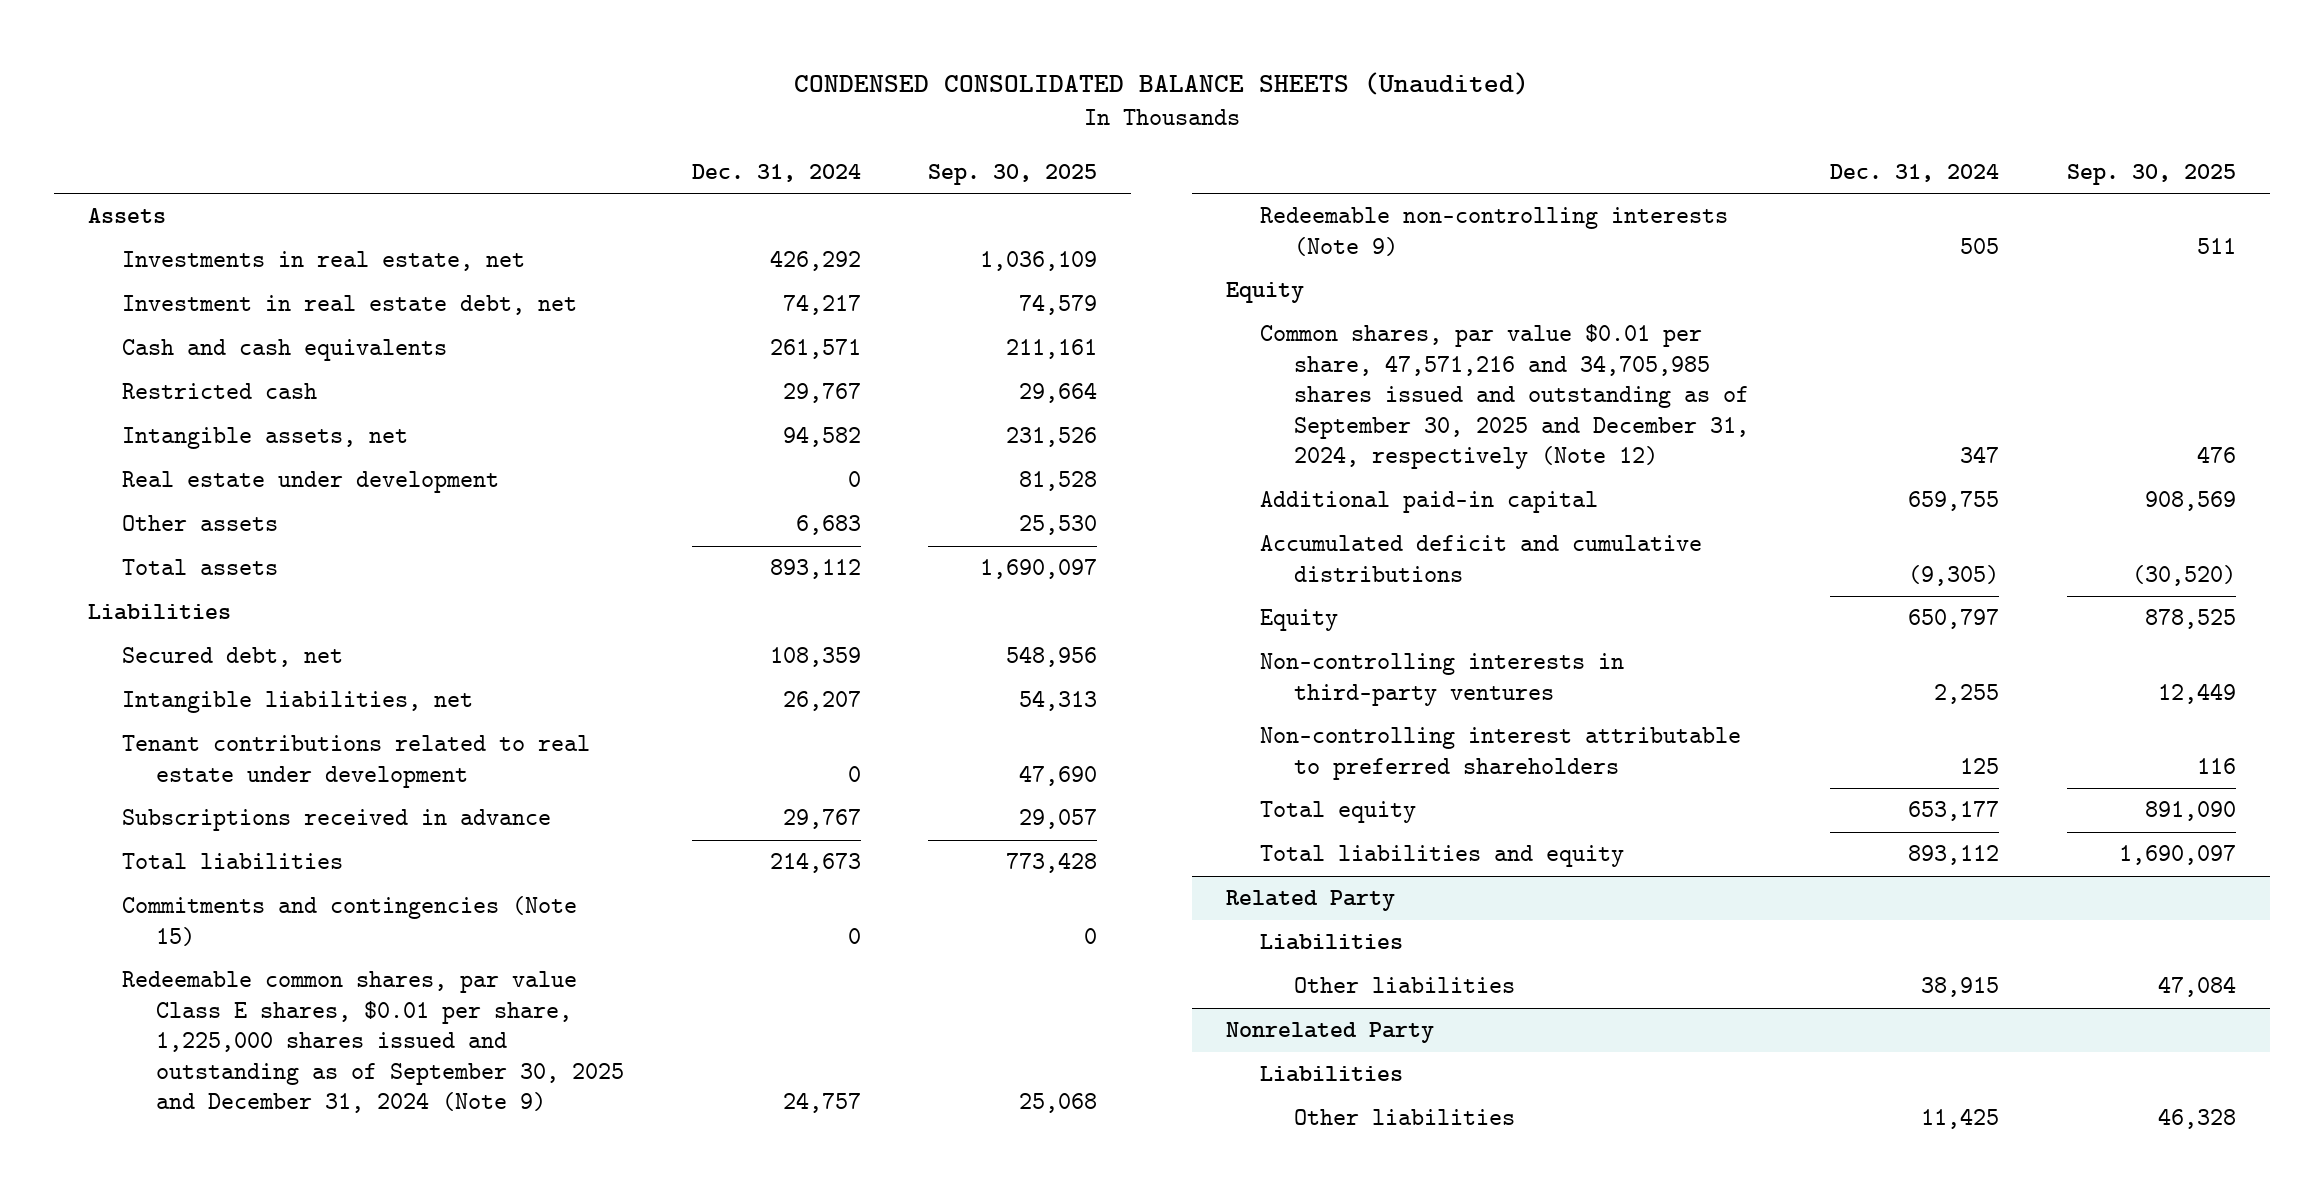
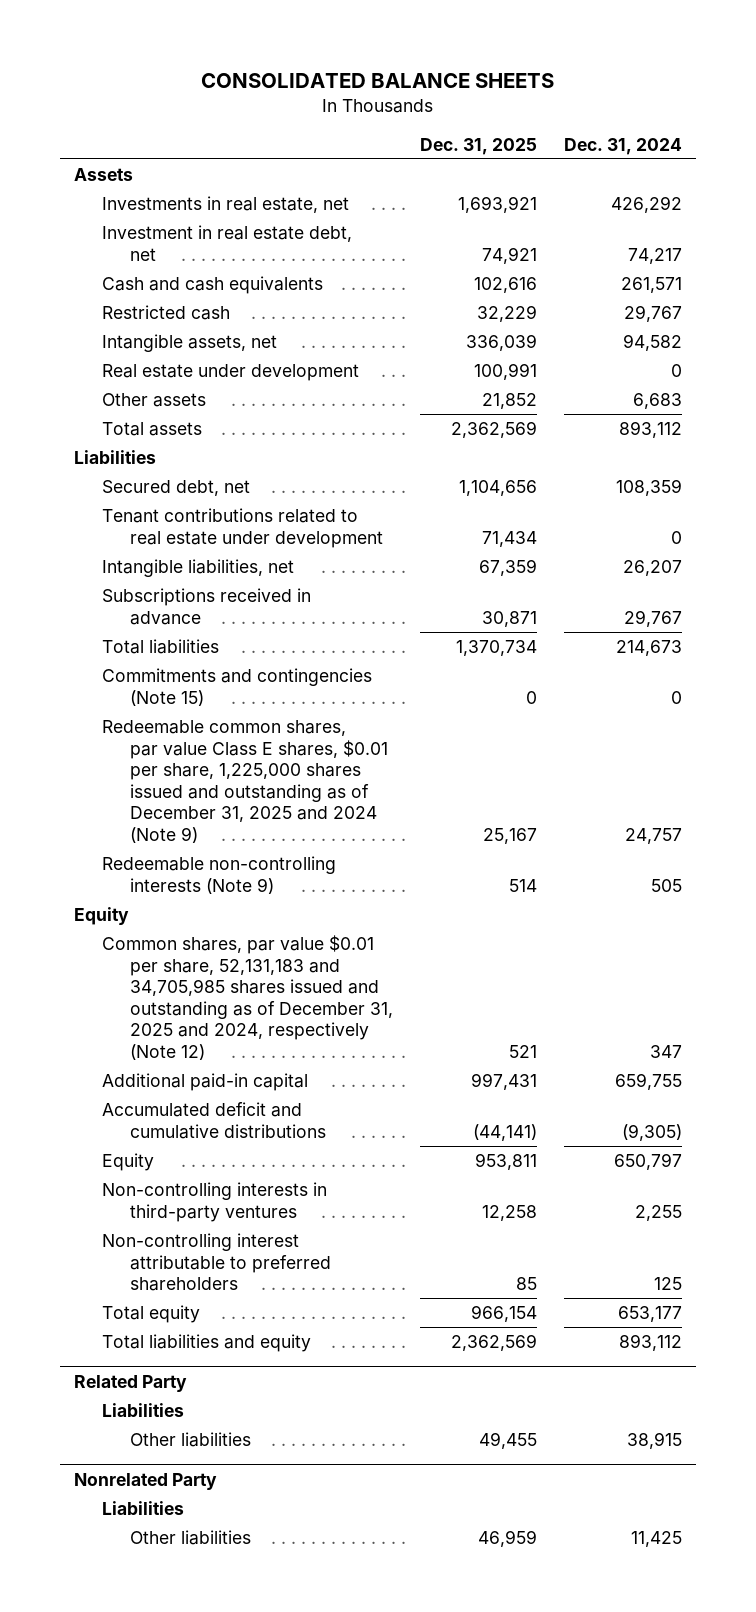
- CONDENSED CONSOLIDATED BALANCE SHEETS (Unaudited)
+ CONSOLIDATED BALANCE SHEETS
- | Dec. 31, 2024 | Sep. 30, 2025
+ | Dec. 31, 2025 | Dec. 31, 2024
moved down: Intangible liabilities, net | 67,359 | 26,207
- Redeemable common shares, par value Class E shares, $0.01 per share, 1,225,000 shares issued and outstanding as of September 30, 2025 and December 31, 2024 (Note 9) | 24,757 | 25,068
+ Redeemable common shares, par value Class E shares, $0.01 per share, 1,225,000 shares issued and outstanding as of December 31, 2025 and 2024 (Note 9) | 25,167 | 24,757
- Common shares, par value $0.01 per share, 47,571,216 and 34,705,985 shares issued and outstanding as of September 30, 2025 and December 31, 2024, respectively (Note 12) | 347 | 476
+ Common shares, par value $0.01 per share, 52,131,183 and 34,705,985 shares issued and outstanding as of December 31, 2025 and 2024, respectively (Note 12) | 521 | 347

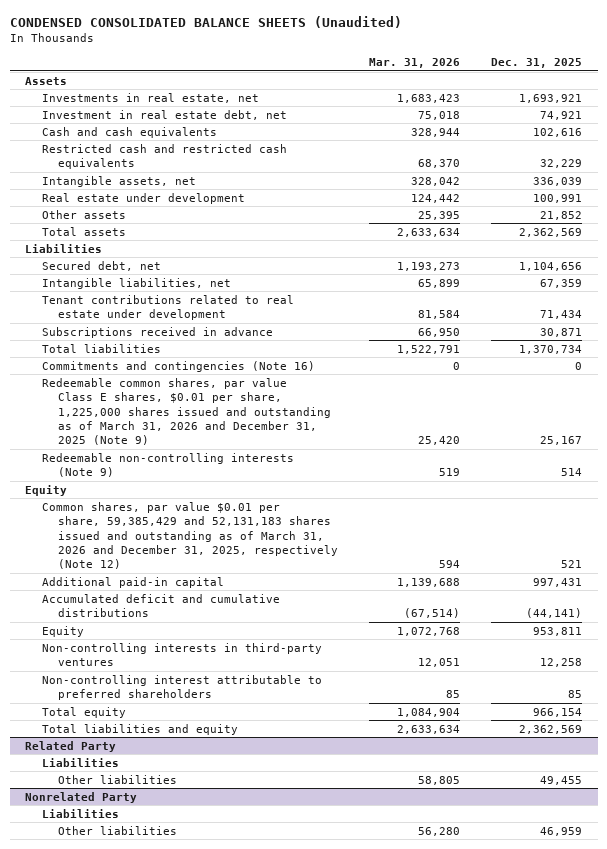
- CONSOLIDATED BALANCE SHEETS
+ CONDENSED CONSOLIDATED BALANCE SHEETS (Unaudited)
- | Dec. 31, 2025 | Dec. 31, 2024
+ | Mar. 31, 2026 | Dec. 31, 2025
- Restricted cash | 32,229 | 29,767
+ Restricted cash and restricted cash equivalents | 68,370 | 32,229
moved down: Tenant contributions related to real estate under development | 81,584 | 71,434
- Commitments and contingencies (Note 15) | 0 | 0
- Redeemable common shares, par value Class E shares, $0.01 per share, 1,225,000 shares issued and outstanding as of December 31, 2025 and 2024 (Note 9) | 25,167 | 24,757
+ Commitments and contingencies (Note 16) | 0 | 0
+ Redeemable common shares, par value Class E shares, $0.01 per share, 1,225,000 shares issued and outstanding as of March 31, 2026 and December 31, 2025 (Note 9) | 25,420 | 25,167
- Common shares, par value $0.01 per share, 52,131,183 and 34,705,985 shares issued and outstanding as of December 31, 2025 and 2024, respectively (Note 12) | 521 | 347
+ Common shares, par value $0.01 per share, 59,385,429 and 52,131,183 shares issued and outstanding as of March 31, 2026 and December 31, 2025, respectively (Note 12) | 594 | 521

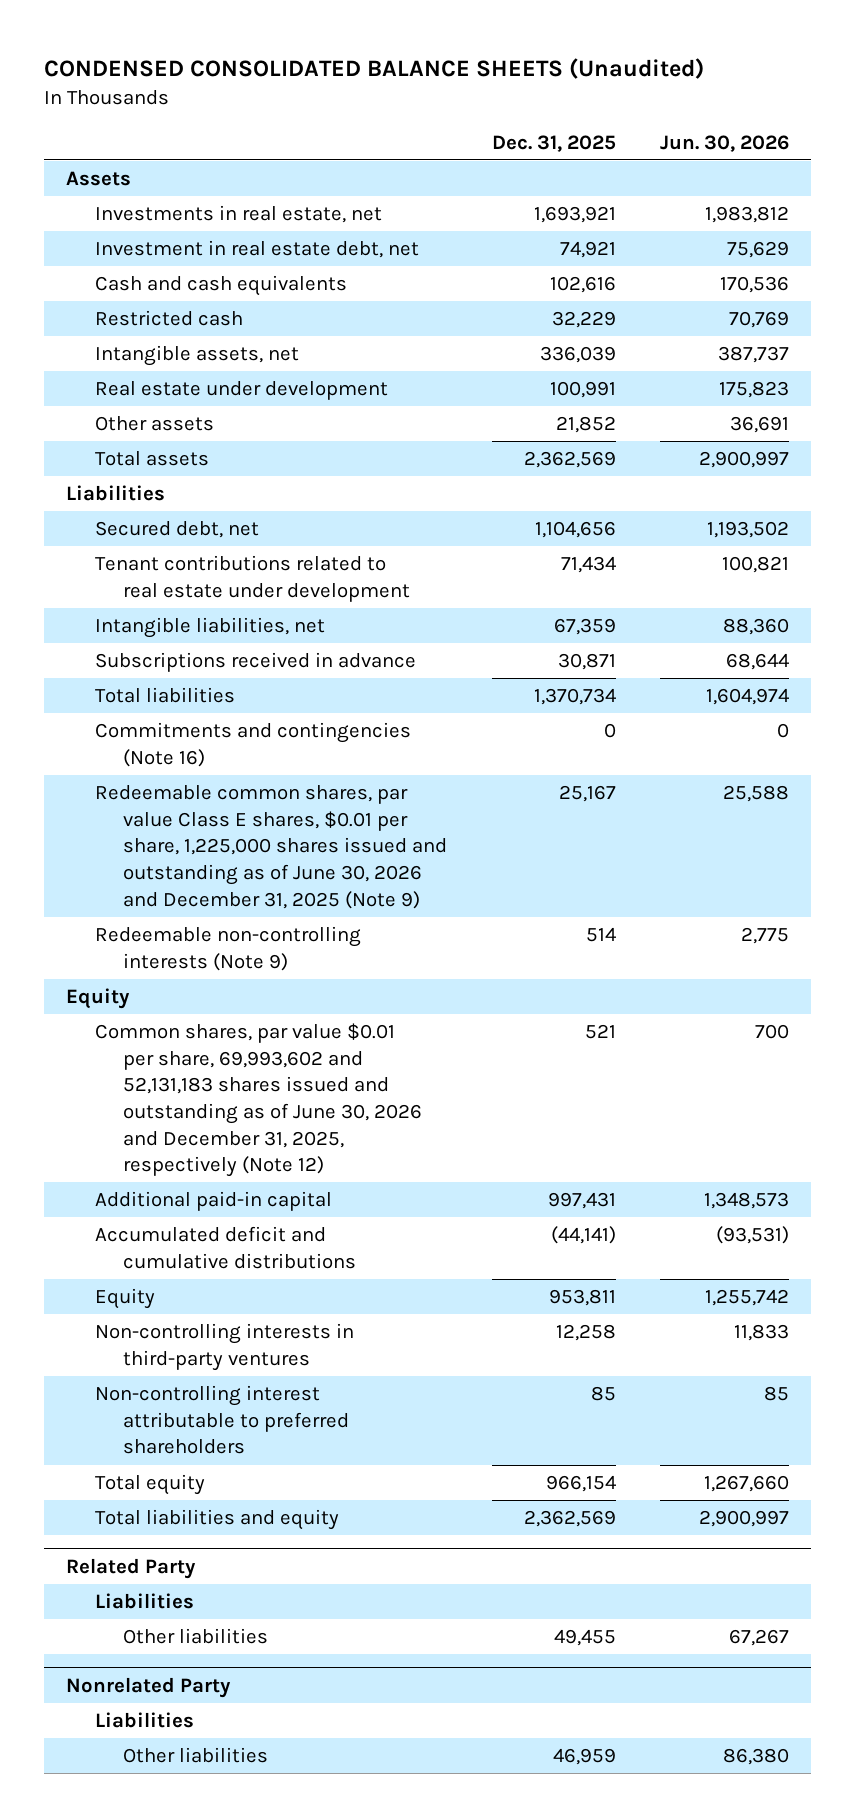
- | Mar. 31, 2026 | Dec. 31, 2025
+ | Dec. 31, 2025 | Jun. 30, 2026
- Restricted cash and restricted cash equivalents | 68,370 | 32,229
+ Restricted cash | 32,229 | 70,769
moved down: Intangible liabilities, net | 67,359 | 88,360
- Redeemable common shares, par value Class E shares, $0.01 per share, 1,225,000 shares issued and outstanding as of March 31, 2026 and December 31, 2025 (Note 9) | 25,420 | 25,167
+ Redeemable common shares, par value Class E shares, $0.01 per share, 1,225,000 shares issued and outstanding as of June 30, 2026 and December 31, 2025 (Note 9) | 25,167 | 25,588
- Common shares, par value $0.01 per share, 59,385,429 and 52,131,183 shares issued and outstanding as of March 31, 2026 and December 31, 2025, respectively (Note 12) | 594 | 521
+ Common shares, par value $0.01 per share, 69,993,602 and 52,131,183 shares issued and outstanding as of June 30, 2026 and December 31, 2025, respectively (Note 12) | 521 | 700

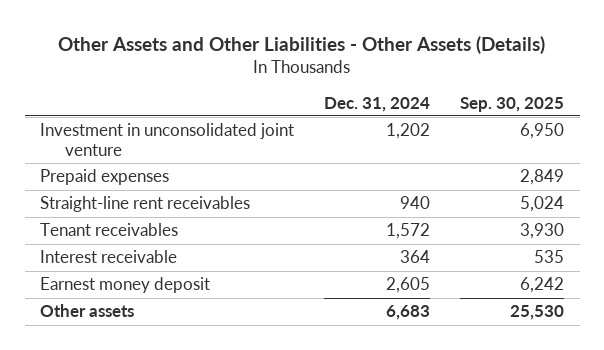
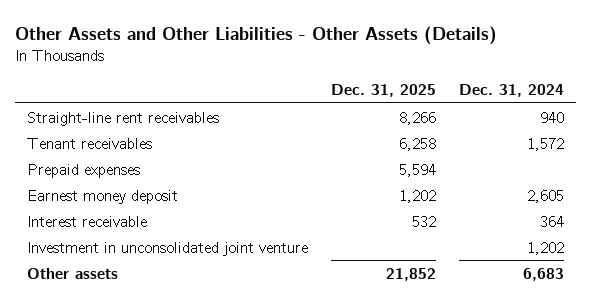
- | Dec. 31, 2024 | Sep. 30, 2025
+ | Dec. 31, 2025 | Dec. 31, 2024
moved down: Prepaid expenses | 5,594 |
moved down: Interest receivable | 532 | 364
moved down: Investment in unconsolidated joint venture | | 1,202

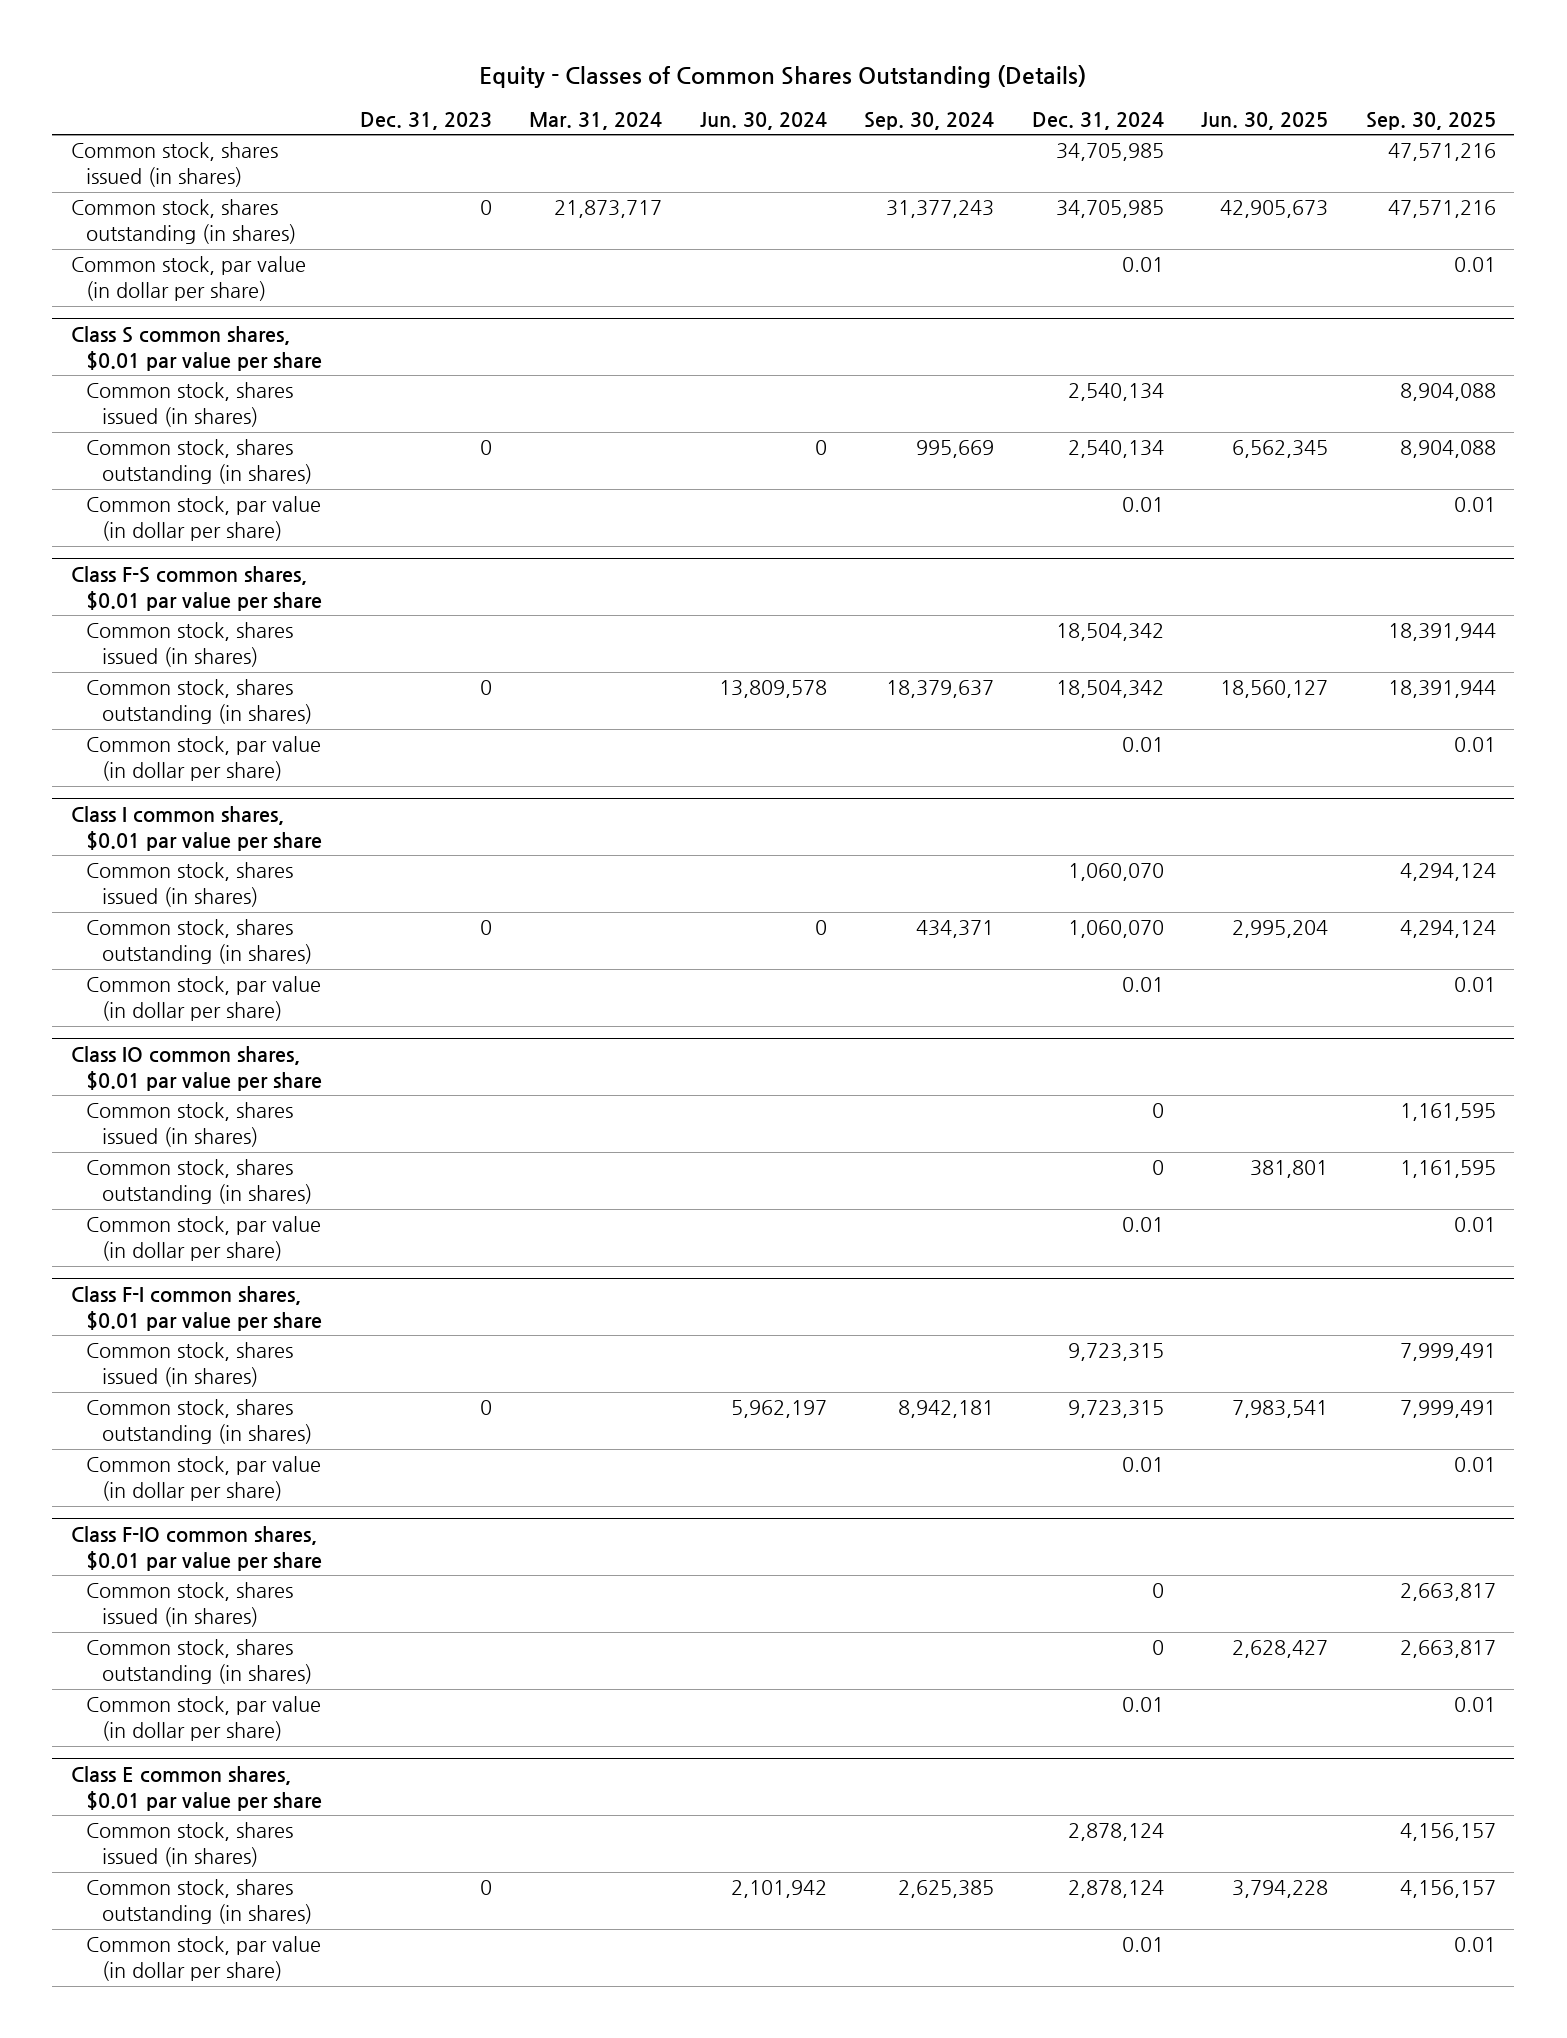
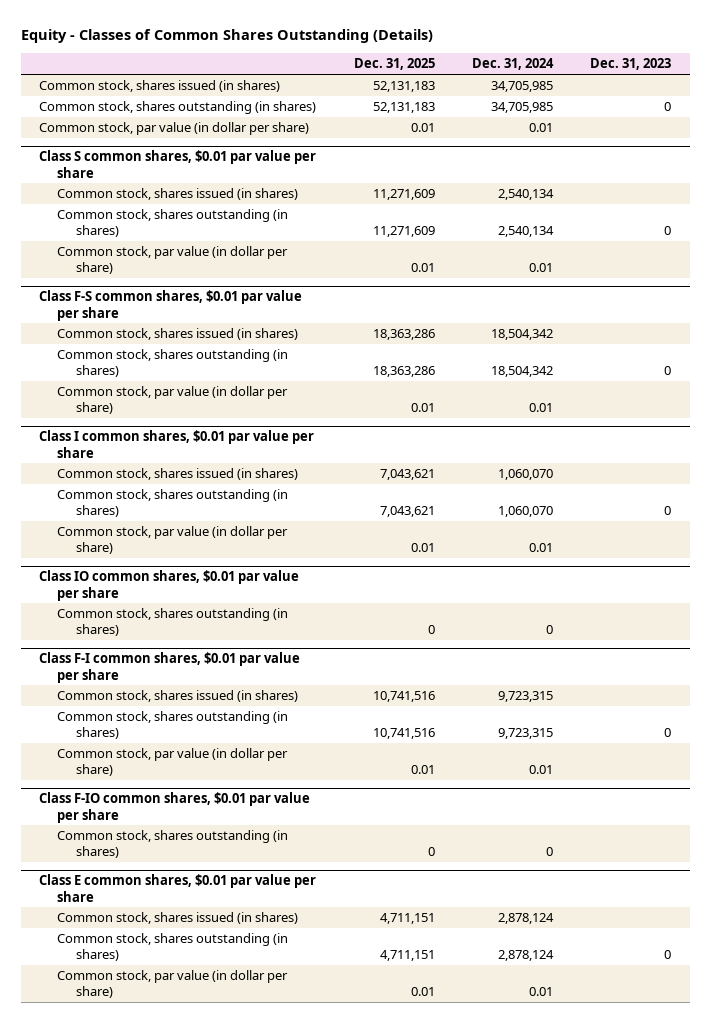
- | Dec. 31, 2023 | Mar. 31, 2024 | Jun. 30, 2024 | Sep. 30, 2024 | Dec. 31, 2024 | Jun. 30, 2025 | Sep. 30, 2025
+ | Dec. 31, 2025 | Dec. 31, 2024 | Dec. 31, 2023
@ Class IO common shares, $0.01 par value per share
- Common stock, shares issued (in shares) | | | | | 0 | | 1,161,595
- Common stock, par value (in dollar per share) | | | | | 0.01 | | 0.01
@ Class F-IO common shares, $0.01 par value per share
- Common stock, shares issued (in shares) | | | | | 0 | | 2,663,817
- Common stock, par value (in dollar per share) | | | | | 0.01 | | 0.01

